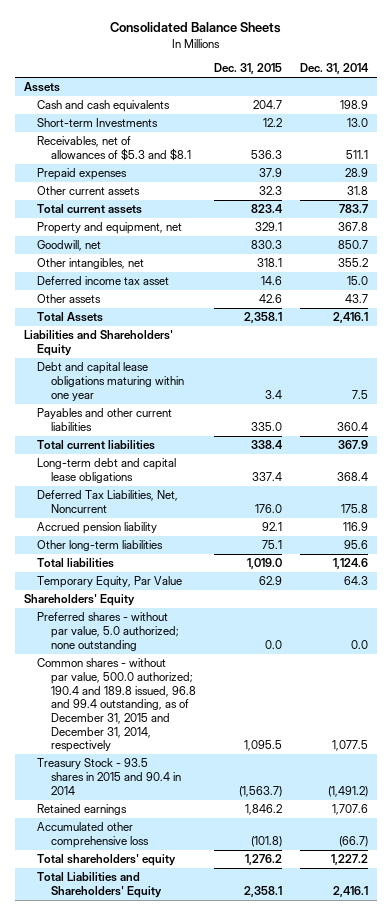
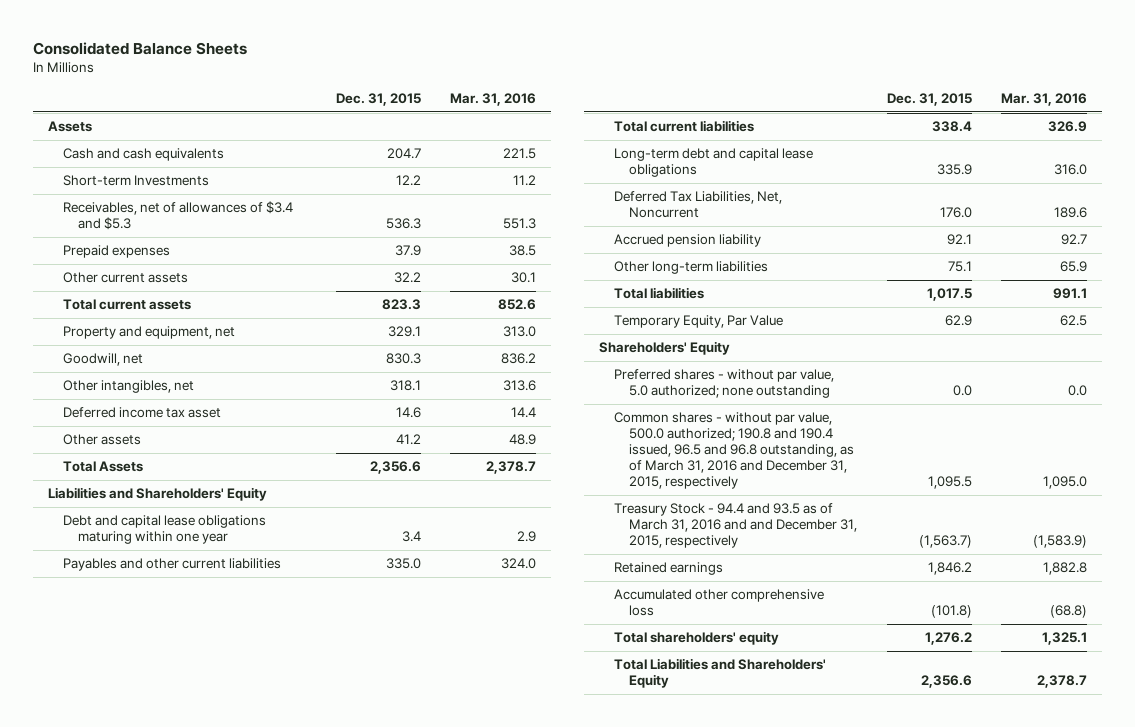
- | Dec. 31, 2015 | Dec. 31, 2014
+ | Dec. 31, 2015 | Mar. 31, 2016
- Receivables, net of allowances of $5.3 and $8.1 | 536.3 | 511.1
+ Receivables, net of allowances of $3.4 and $5.3 | 536.3 | 551.3
- Other current assets | 32.3 | 31.8
- Total current assets | 823.4 | 783.7
+ Other current assets | 32.2 | 30.1
+ Total current assets | 823.3 | 852.6
- Other assets | 42.6 | 43.7
- Total Assets | 2,358.1 | 2,416.1
+ Other assets | 41.2 | 48.9
+ Total Assets | 2,356.6 | 2,378.7
- Long-term debt and capital lease obligations | 337.4 | 368.4
+ Long-term debt and capital lease obligations | 335.9 | 316.0
- Total liabilities | 1,019.0 | 1,124.6
+ Total liabilities | 1,017.5 | 991.1
- Common shares - without par value, 500.0 authorized; 190.4 and 189.8 issued, 96.8 and 99.4 outstanding, as of December 31, 2015 and December 31, 2014, respectively | 1,095.5 | 1,077.5
- Treasury Stock - 93.5 shares in 2015 and 90.4 in 2014 | (1,563.7) | (1,491.2)
+ Common shares - without par value, 500.0 authorized; 190.8 and 190.4 issued, 96.5 and 96.8 outstanding, as of March 31, 2016 and December 31, 2015, respectively | 1,095.5 | 1,095.0
+ Treasury Stock - 94.4 and 93.5 as of March 31, 2016 and and December 31, 2015, respectively | (1,563.7) | (1,583.9)
- Total Liabilities and Shareholders' Equity | 2,358.1 | 2,416.1
+ Total Liabilities and Shareholders' Equity | 2,356.6 | 2,378.7

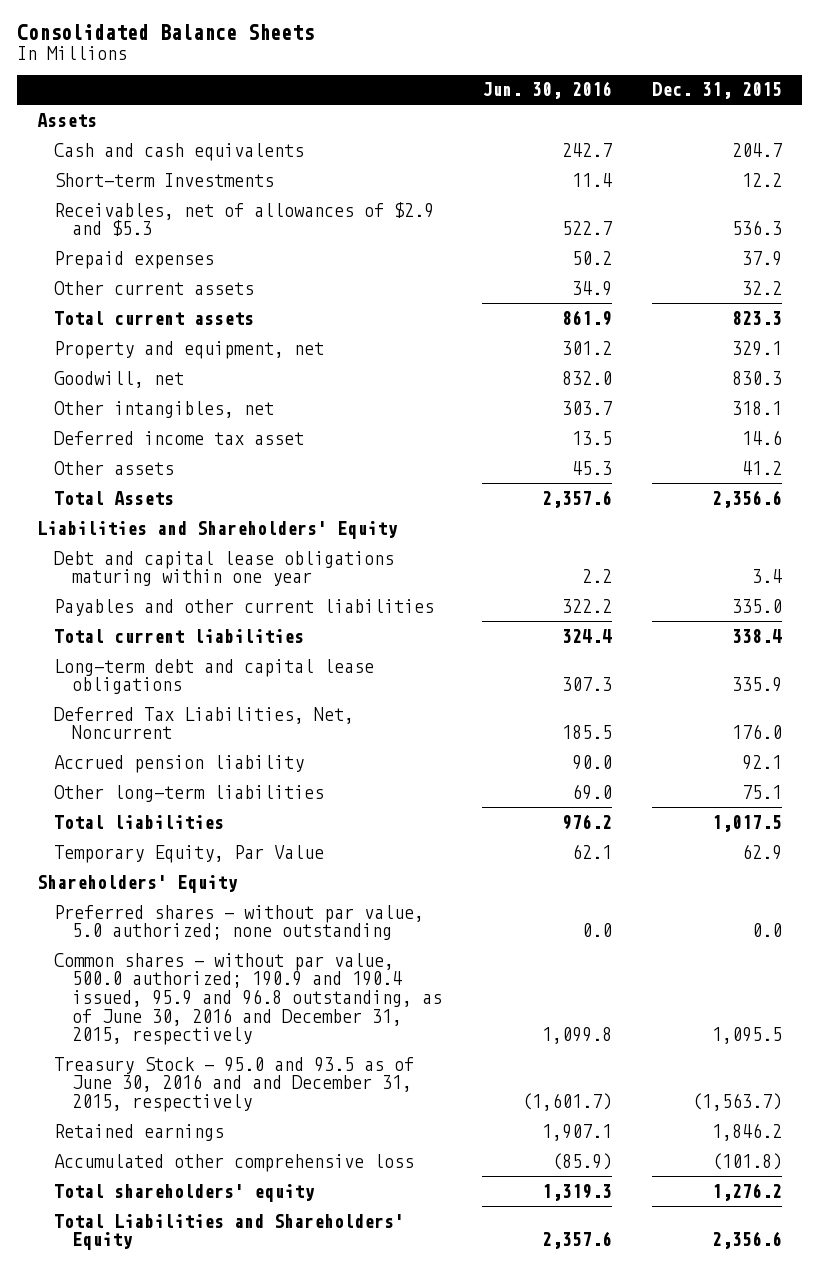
- | Dec. 31, 2015 | Mar. 31, 2016
+ | Jun. 30, 2016 | Dec. 31, 2015
- Receivables, net of allowances of $3.4 and $5.3 | 536.3 | 551.3
+ Receivables, net of allowances of $2.9 and $5.3 | 522.7 | 536.3
- Common shares - without par value, 500.0 authorized; 190.8 and 190.4 issued, 96.5 and 96.8 outstanding, as of March 31, 2016 and December 31, 2015, respectively | 1,095.5 | 1,095.0
- Treasury Stock - 94.4 and 93.5 as of March 31, 2016 and and December 31, 2015, respectively | (1,563.7) | (1,583.9)
+ Common shares - without par value, 500.0 authorized; 190.9 and 190.4 issued, 95.9 and 96.8 outstanding, as of June 30, 2016 and December 31, 2015, respectively | 1,099.8 | 1,095.5
+ Treasury Stock - 95.0 and 93.5 as of June 30, 2016 and and December 31, 2015, respectively | (1,601.7) | (1,563.7)

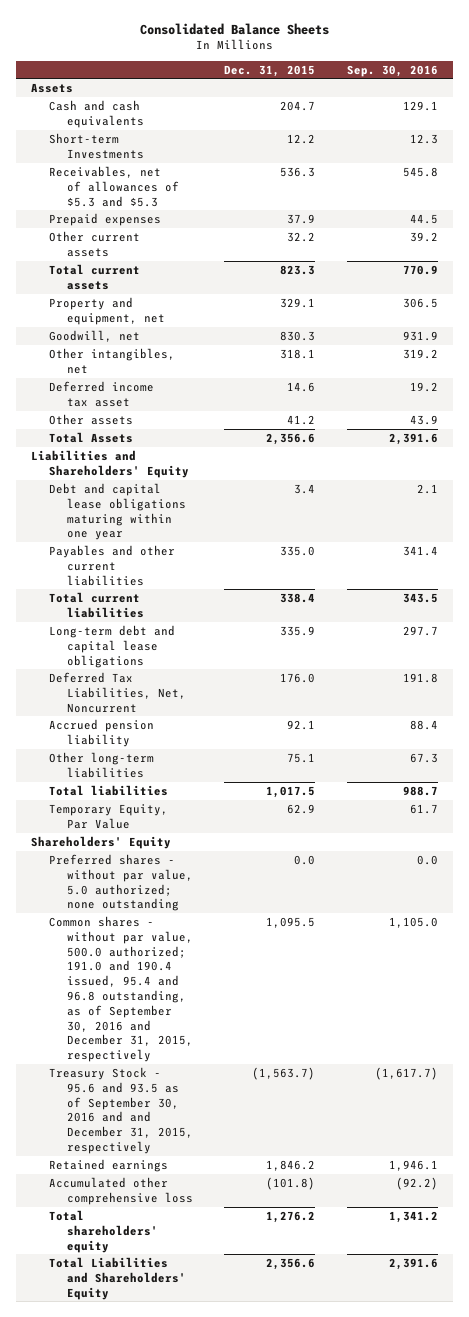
- | Jun. 30, 2016 | Dec. 31, 2015
+ | Dec. 31, 2015 | Sep. 30, 2016
- Receivables, net of allowances of $2.9 and $5.3 | 522.7 | 536.3
+ Receivables, net of allowances of $5.3 and $5.3 | 536.3 | 545.8
- Common shares - without par value, 500.0 authorized; 190.9 and 190.4 issued, 95.9 and 96.8 outstanding, as of June 30, 2016 and December 31, 2015, respectively | 1,099.8 | 1,095.5
- Treasury Stock - 95.0 and 93.5 as of June 30, 2016 and and December 31, 2015, respectively | (1,601.7) | (1,563.7)
+ Common shares - without par value, 500.0 authorized; 191.0 and 190.4 issued, 95.4 and 96.8 outstanding, as of September 30, 2016 and December 31, 2015, respectively | 1,095.5 | 1,105.0
+ Treasury Stock - 95.6 and 93.5 as of September 30, 2016 and and December 31, 2015, respectively | (1,563.7) | (1,617.7)

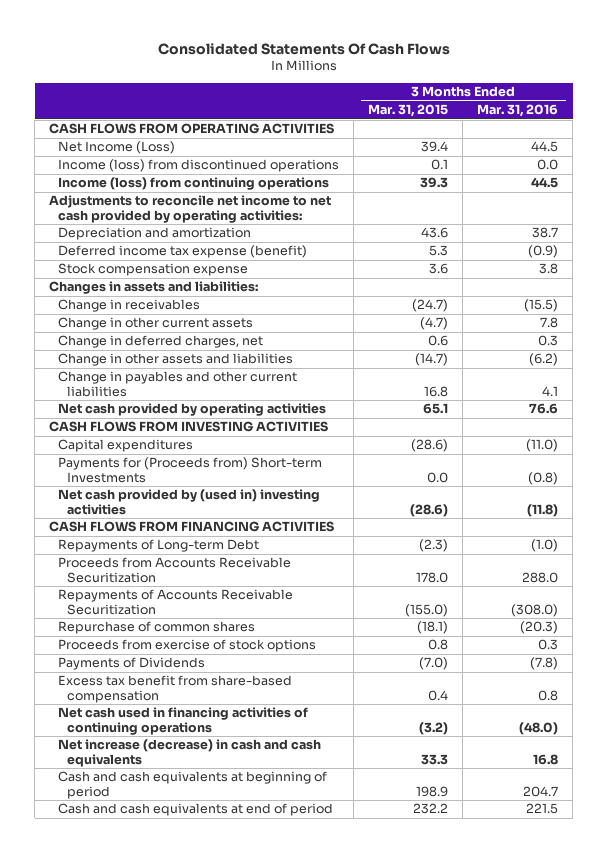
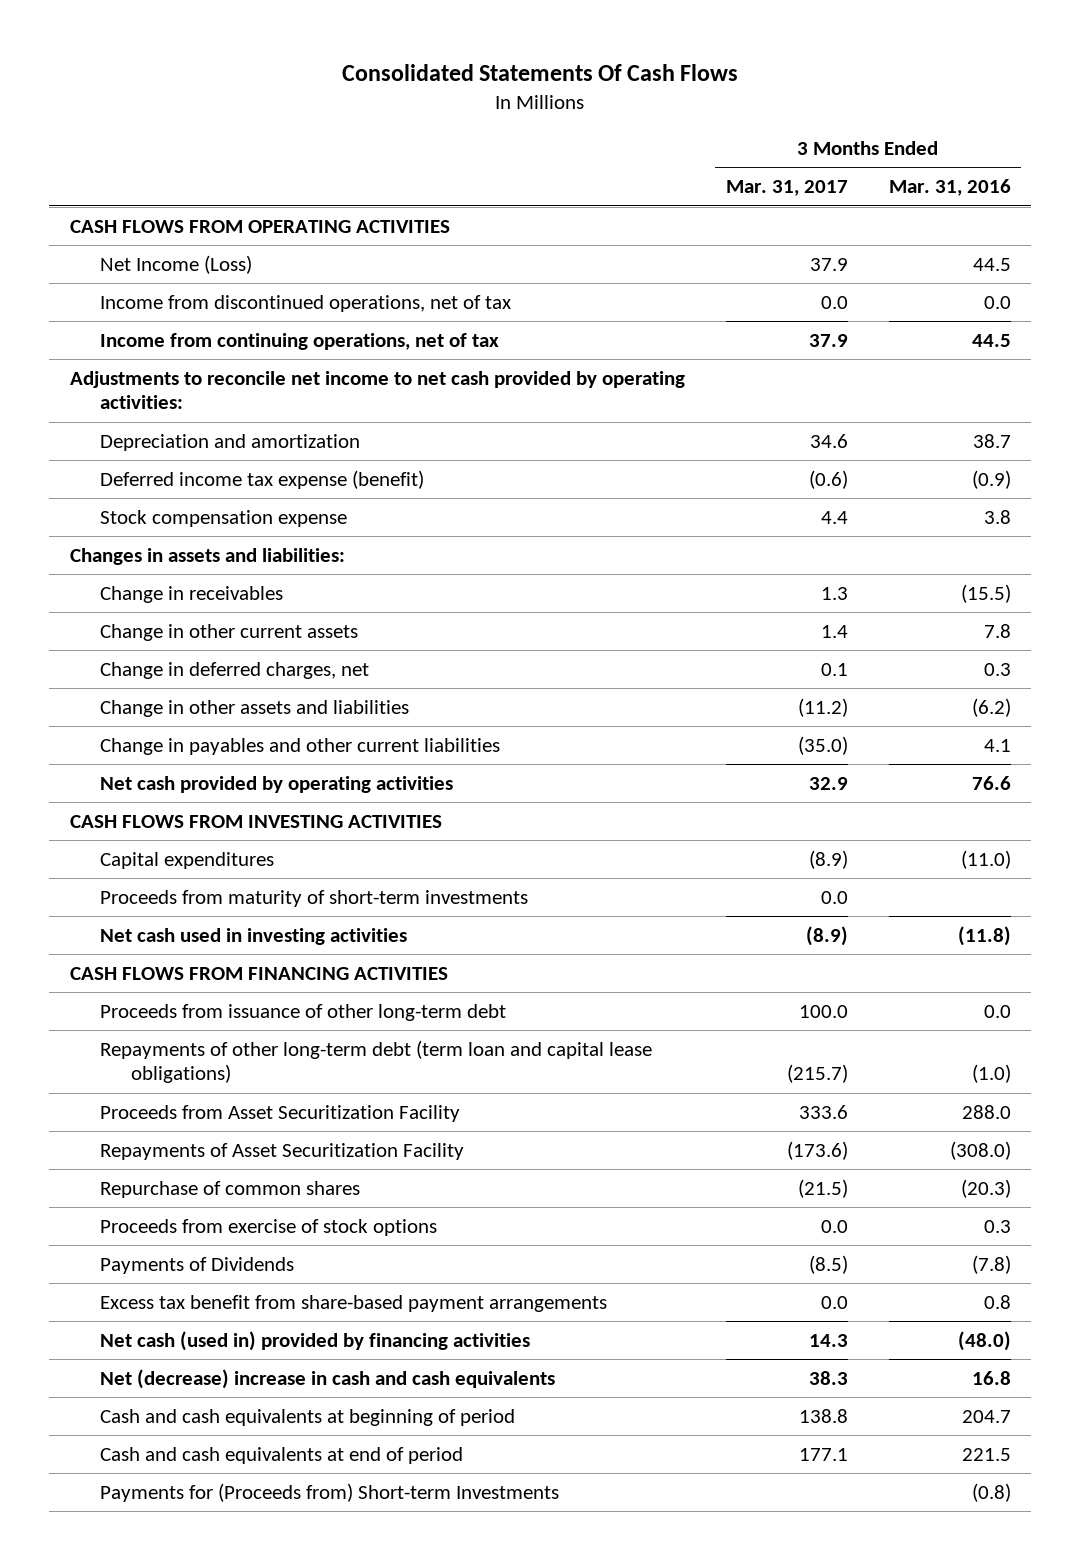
- | 3 Months Ended Mar. 31, 2015 | 3 Months Ended Mar. 31, 2016
+ | 3 Months Ended Mar. 31, 2017 | 3 Months Ended Mar. 31, 2016
- Income (loss) from discontinued operations | 0.1 | 0.0
- Income (loss) from continuing operations | 39.3 | 44.5
+ Income from discontinued operations, net of tax | 0.0 | 0.0
+ Income from continuing operations, net of tax | 37.9 | 44.5
- Net cash provided by (used in) investing activities | (28.6) | (11.8)
+ Proceeds from maturity of short-term investments | 0.0 |
+ Net cash used in investing activities | (8.9) | (11.8)
- Repayments of Long-term Debt | (2.3) | (1.0)
- Proceeds from Accounts Receivable Securitization | 178.0 | 288.0
- Repayments of Accounts Receivable Securitization | (155.0) | (308.0)
+ Proceeds from issuance of other long-term debt | 100.0 | 0.0
+ Repayments of other long-term debt (term loan and capital lease obligations) | (215.7) | (1.0)
+ Proceeds from Asset Securitization Facility | 333.6 | 288.0
+ Repayments of Asset Securitization Facility | (173.6) | (308.0)
- Excess tax benefit from share-based compensation | 0.4 | 0.8
- Net cash used in financing activities of continuing operations | (3.2) | (48.0)
- Net increase (decrease) in cash and cash equivalents | 33.3 | 16.8
+ Excess tax benefit from share-based payment arrangements | 0.0 | 0.8
+ Net cash (used in) provided by financing activities | 14.3 | (48.0)
+ Net (decrease) increase in cash and cash equivalents | 38.3 | 16.8
moved down: Payments for (Proceeds from) Short-term Investments | | (0.8)

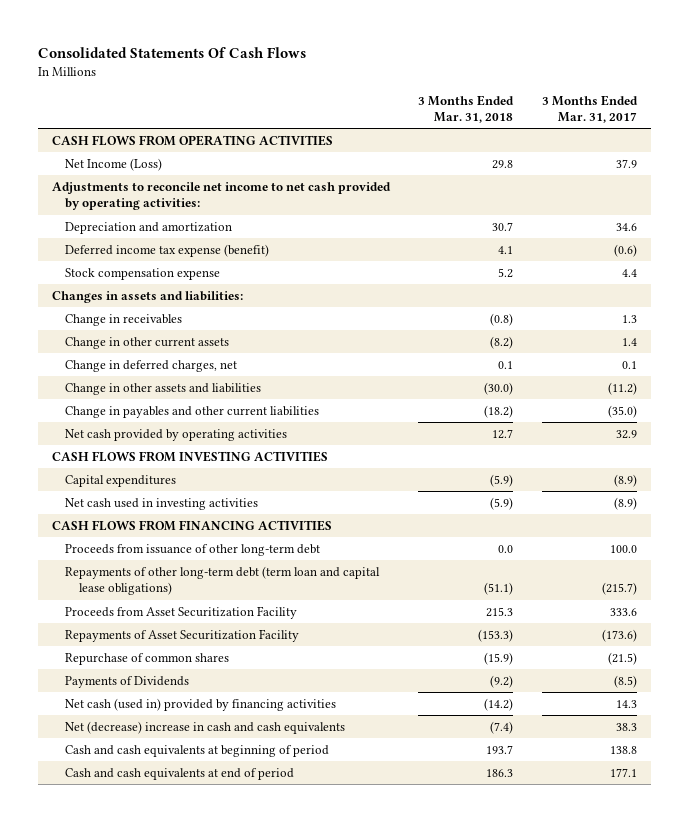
- | 3 Months Ended Mar. 31, 2017 | 3 Months Ended Mar. 31, 2016
+ | 3 Months Ended Mar. 31, 2018 | 3 Months Ended Mar. 31, 2017
- Income from discontinued operations, net of tax | 0.0 | 0.0
- Income from continuing operations, net of tax | 37.9 | 44.5
- Proceeds from maturity of short-term investments | 0.0 |
- Proceeds from exercise of stock options | 0.0 | 0.3
- Excess tax benefit from share-based payment arrangements | 0.0 | 0.8
- Payments for (Proceeds from) Short-term Investments | | (0.8)

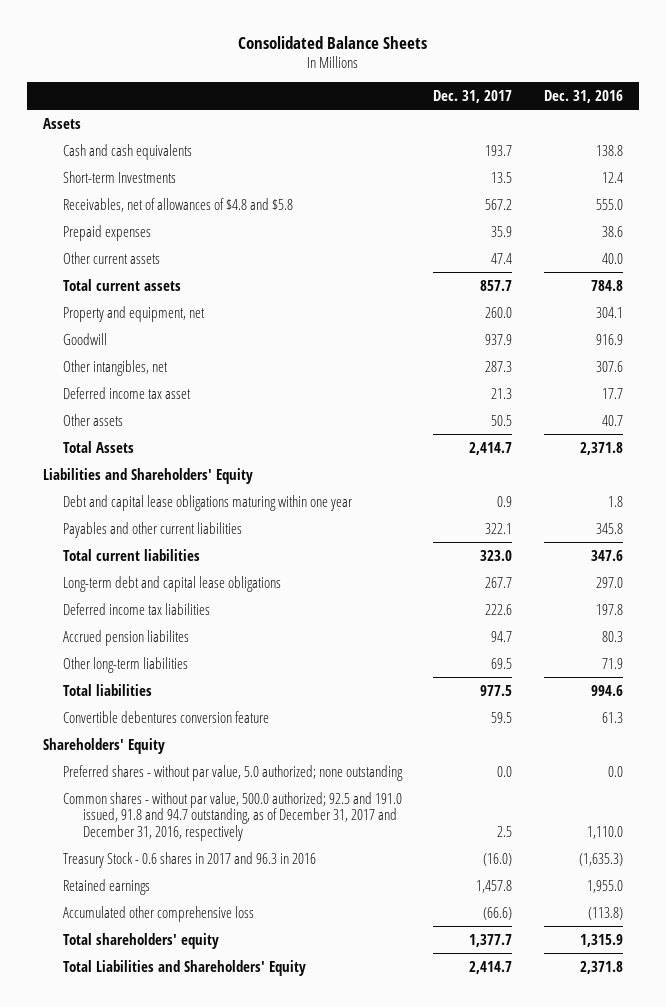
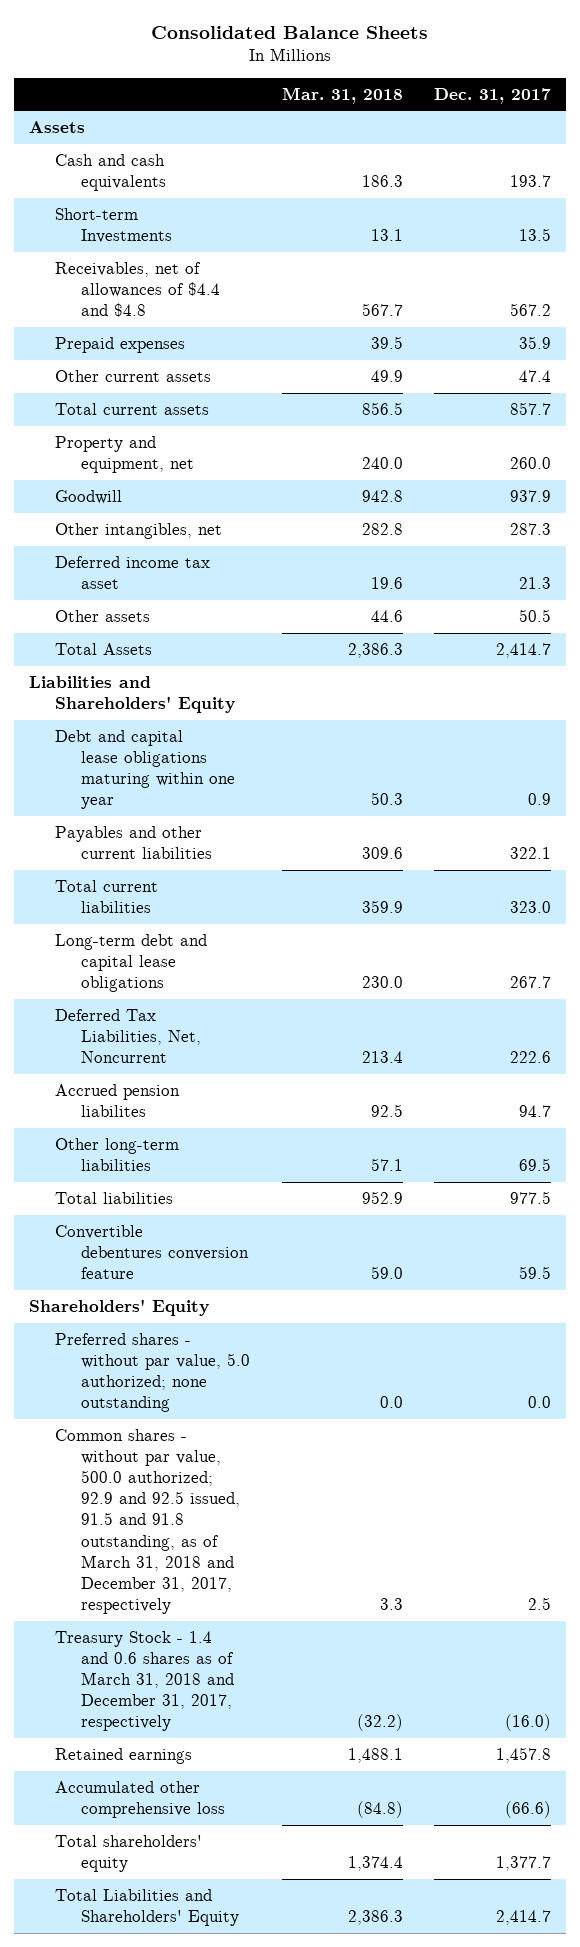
- | Dec. 31, 2017 | Dec. 31, 2016
+ | Mar. 31, 2018 | Dec. 31, 2017
- Receivables, net of allowances of $4.8 and $5.8 | 567.2 | 555.0
+ Receivables, net of allowances of $4.4 and $4.8 | 567.7 | 567.2
- Deferred income tax liabilities | 222.6 | 197.8
+ Deferred Tax Liabilities, Net, Noncurrent | 213.4 | 222.6
- Common shares - without par value, 500.0 authorized; 92.5 and 191.0 issued, 91.8 and 94.7 outstanding, as of December 31, 2017 and December 31, 2016, respectively | 2.5 | 1,110.0
- Treasury Stock - 0.6 shares in 2017 and 96.3 in 2016 | (16.0) | (1,635.3)
+ Common shares - without par value, 500.0 authorized; 92.9 and 92.5 issued, 91.5 and 91.8 outstanding, as of March 31, 2018 and December 31, 2017, respectively | 3.3 | 2.5
+ Treasury Stock - 1.4 and 0.6 shares as of March 31, 2018 and December 31, 2017, respectively | (32.2) | (16.0)

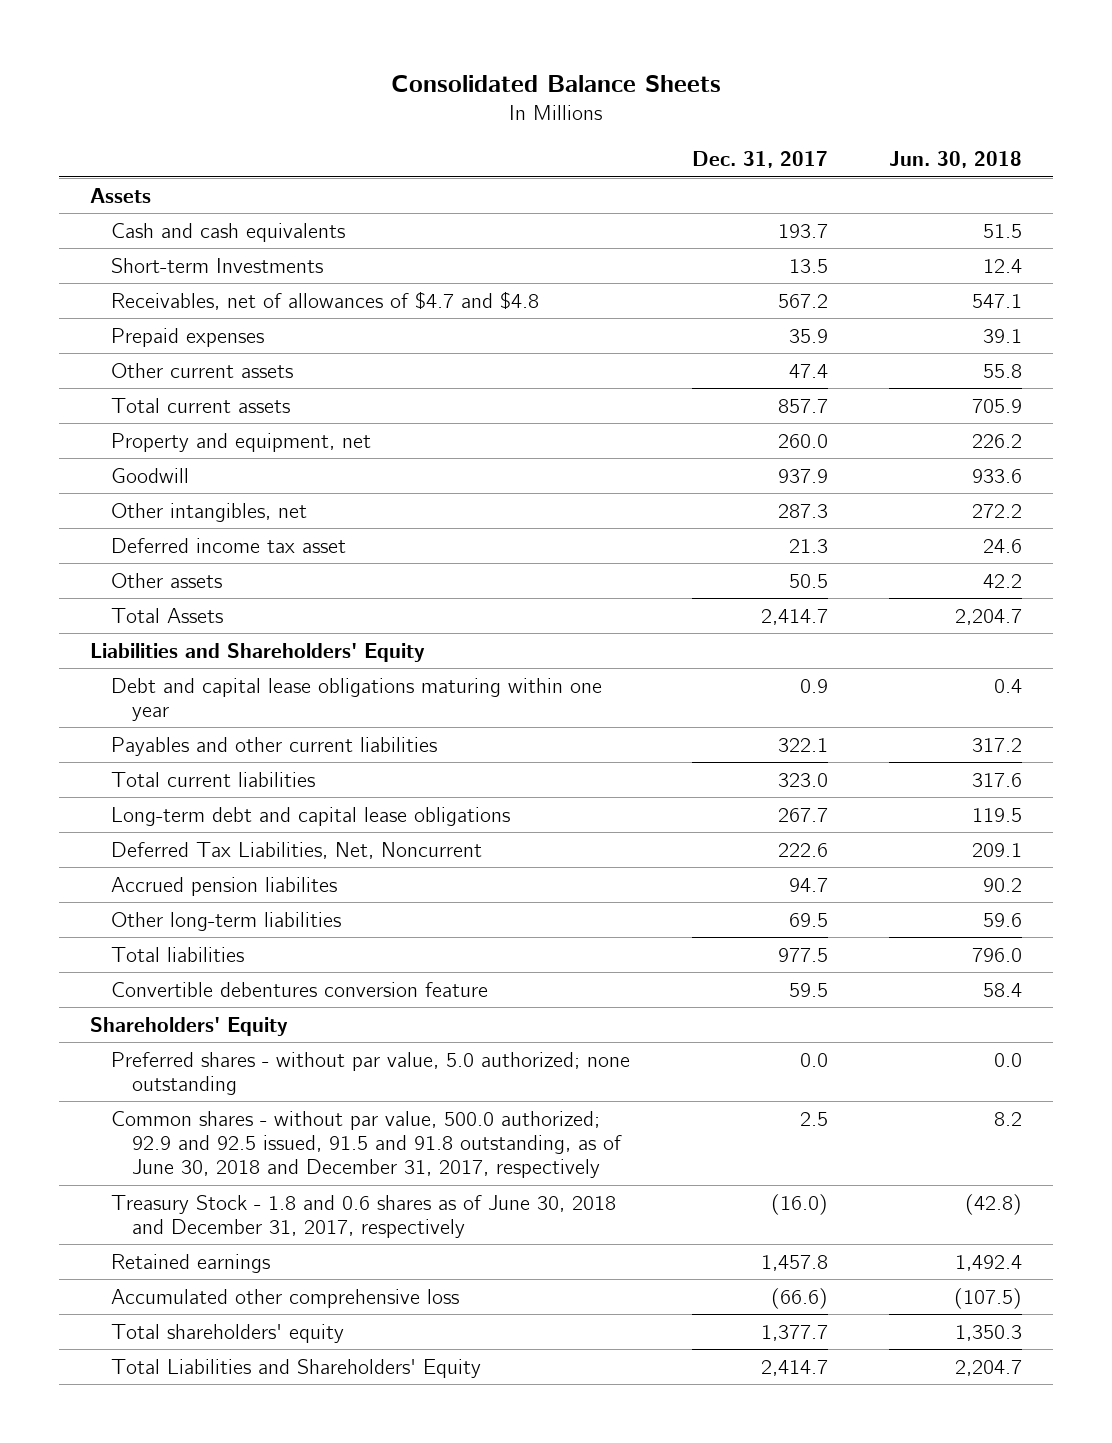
- | Mar. 31, 2018 | Dec. 31, 2017
+ | Dec. 31, 2017 | Jun. 30, 2018
- Receivables, net of allowances of $4.4 and $4.8 | 567.7 | 567.2
+ Receivables, net of allowances of $4.7 and $4.8 | 567.2 | 547.1
- Common shares - without par value, 500.0 authorized; 92.9 and 92.5 issued, 91.5 and 91.8 outstanding, as of March 31, 2018 and December 31, 2017, respectively | 3.3 | 2.5
- Treasury Stock - 1.4 and 0.6 shares as of March 31, 2018 and December 31, 2017, respectively | (32.2) | (16.0)
+ Common shares - without par value, 500.0 authorized; 92.9 and 92.5 issued, 91.5 and 91.8 outstanding, as of June 30, 2018 and December 31, 2017, respectively | 2.5 | 8.2
+ Treasury Stock - 1.8 and 0.6 shares as of June 30, 2018 and December 31, 2017, respectively | (16.0) | (42.8)

